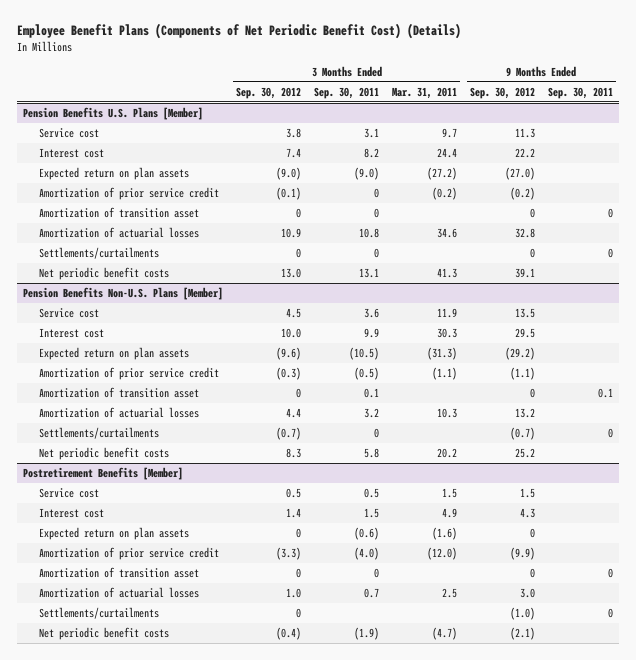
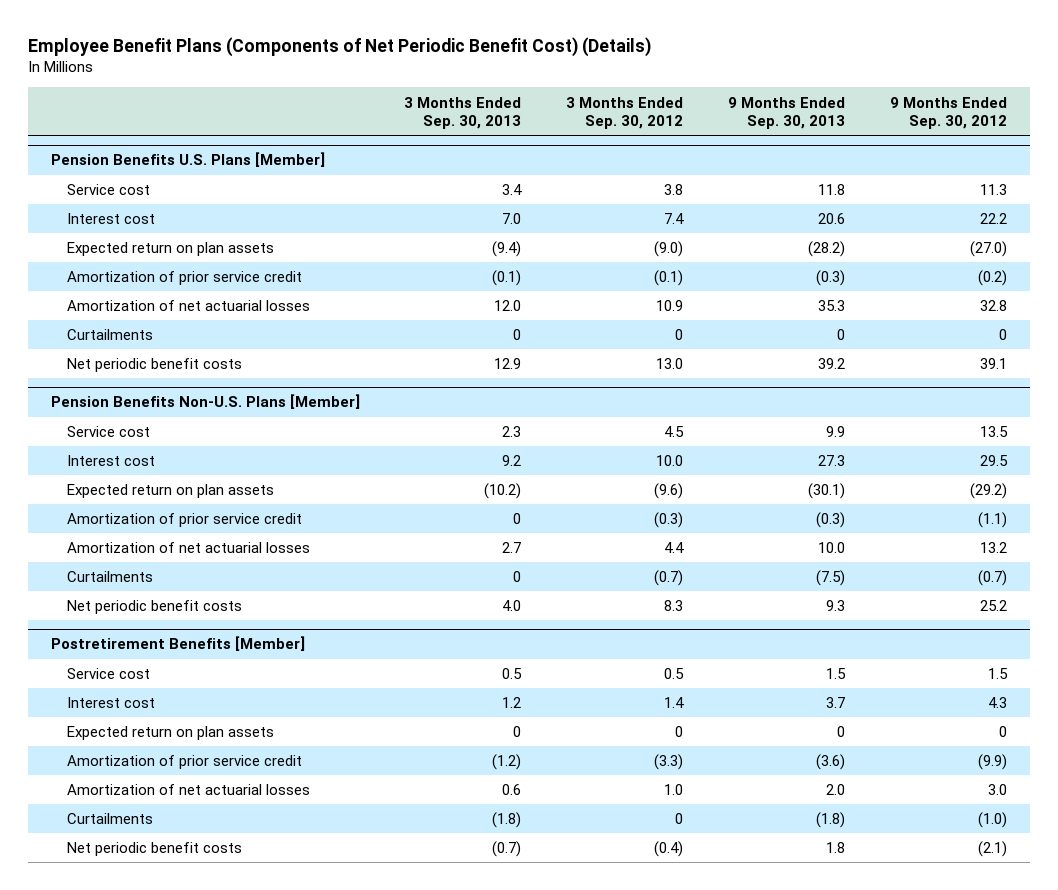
- | 3 Months Ended Sep. 30, 2012 | 3 Months Ended Sep. 30, 2011 | 3 Months Ended Mar. 31, 2011 | 9 Months Ended Sep. 30, 2012 | 9 Months Ended Sep. 30, 2011
+ | 3 Months Ended Sep. 30, 2013 | 3 Months Ended Sep. 30, 2012 | 9 Months Ended Sep. 30, 2013 | 9 Months Ended Sep. 30, 2012
@ Pension Benefits U.S. Plans [Member]
- Amortization of transition asset | 0 | 0 | | 0 | 0
- Amortization of actuarial losses | 10.9 | 10.8 | 34.6 | 32.8 |
- Settlements/curtailments | 0 | 0 | | 0 | 0
+ Amortization of net actuarial losses | 12.0 | 10.9 | 35.3 | 32.8
+ Curtailments | 0 | 0 | 0 | 0
@ Pension Benefits Non-U.S. Plans [Member]
- Amortization of transition asset | 0 | 0.1 | | 0 | 0.1
- Amortization of actuarial losses | 4.4 | 3.2 | 10.3 | 13.2 |
- Settlements/curtailments | (0.7) | 0 | | (0.7) | 0
+ Amortization of net actuarial losses | 2.7 | 4.4 | 10.0 | 13.2
+ Curtailments | 0 | (0.7) | (7.5) | (0.7)
@ Postretirement Benefits [Member]
- Amortization of transition asset | 0 | 0 | | 0 | 0
- Amortization of actuarial losses | 1.0 | 0.7 | 2.5 | 3.0 |
- Settlements/curtailments | 0 | | | (1.0) | 0
+ Amortization of net actuarial losses | 0.6 | 1.0 | 2.0 | 3.0
+ Curtailments | (1.8) | 0 | (1.8) | (1.0)

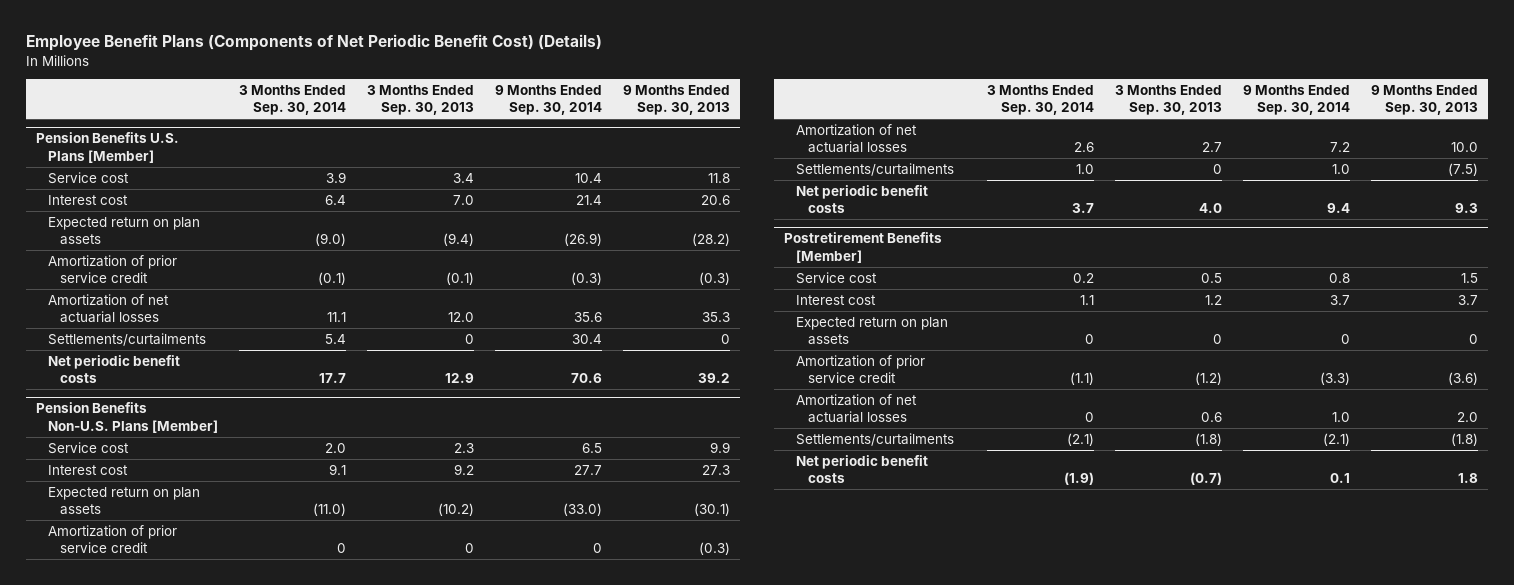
- | 3 Months Ended Sep. 30, 2013 | 3 Months Ended Sep. 30, 2012 | 9 Months Ended Sep. 30, 2013 | 9 Months Ended Sep. 30, 2012
+ | 3 Months Ended Sep. 30, 2014 | 3 Months Ended Sep. 30, 2013 | 9 Months Ended Sep. 30, 2014 | 9 Months Ended Sep. 30, 2013
@ Pension Benefits U.S. Plans [Member]
- Curtailments | 0 | 0 | 0 | 0
+ Settlements/curtailments | 5.4 | 0 | 30.4 | 0
@ Pension Benefits Non-U.S. Plans [Member]
- Curtailments | 0 | (0.7) | (7.5) | (0.7)
+ Settlements/curtailments | 1.0 | 0 | 1.0 | (7.5)
@ Postretirement Benefits [Member]
- Curtailments | (1.8) | 0 | (1.8) | (1.0)
+ Settlements/curtailments | (2.1) | (1.8) | (2.1) | (1.8)

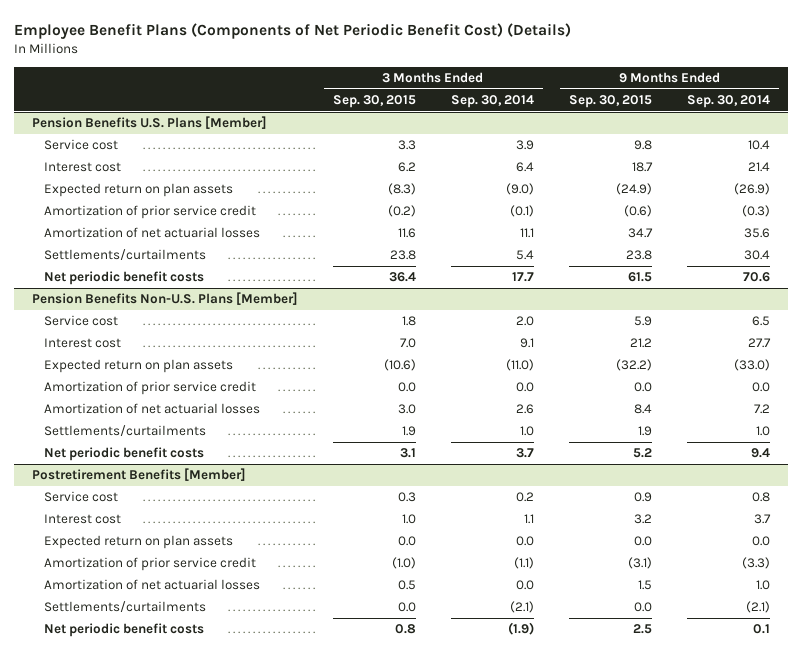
- | 3 Months Ended Sep. 30, 2014 | 3 Months Ended Sep. 30, 2013 | 9 Months Ended Sep. 30, 2014 | 9 Months Ended Sep. 30, 2013
+ | 3 Months Ended Sep. 30, 2015 | 3 Months Ended Sep. 30, 2014 | 9 Months Ended Sep. 30, 2015 | 9 Months Ended Sep. 30, 2014
@ Pension Benefits Non-U.S. Plans [Member]
- Amortization of prior service credit | 0 | 0 | 0 | (0.3)
+ Amortization of prior service credit | 0.0 | 0.0 | 0.0 | 0.0
@ Postretirement Benefits [Member]
- Expected return on plan assets | 0 | 0 | 0 | 0
+ Expected return on plan assets | 0.0 | 0.0 | 0.0 | 0.0
- Amortization of net actuarial losses | 0 | 0.6 | 1.0 | 2.0
+ Amortization of net actuarial losses | 0.5 | 0.0 | 1.5 | 1.0

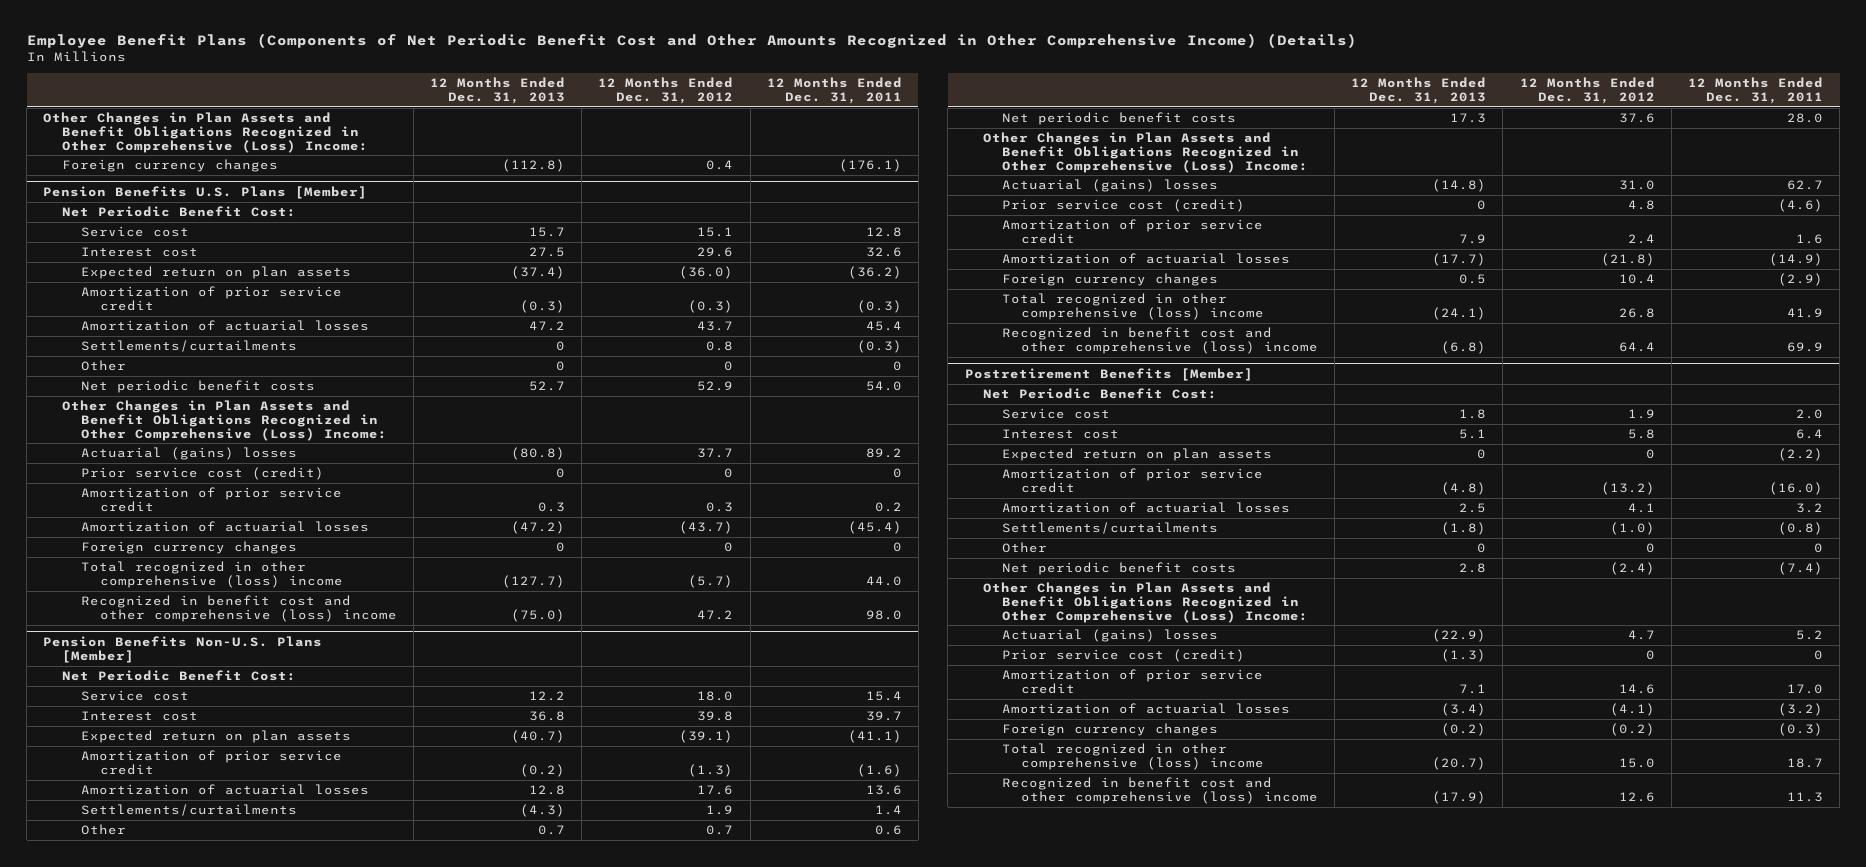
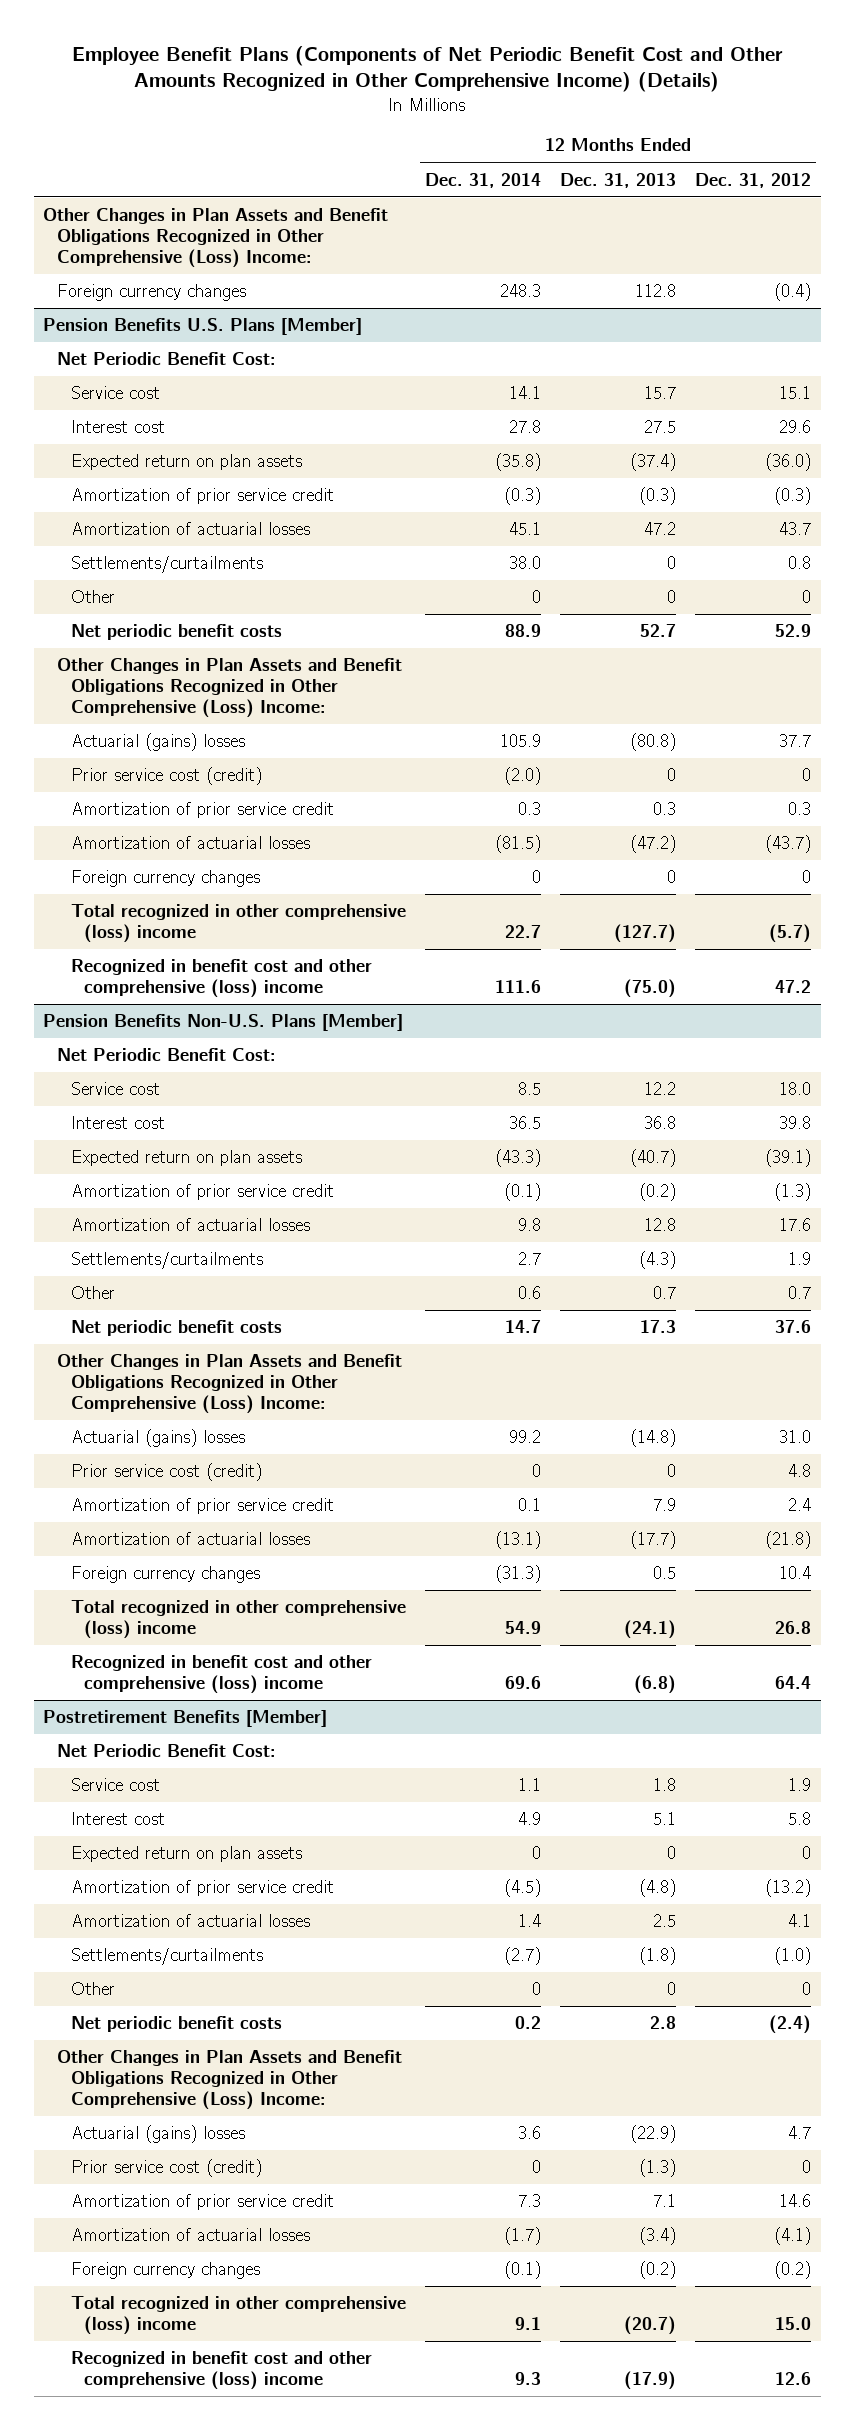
- | 12 Months Ended Dec. 31, 2013 | 12 Months Ended Dec. 31, 2012 | 12 Months Ended Dec. 31, 2011
+ | 12 Months Ended Dec. 31, 2014 | 12 Months Ended Dec. 31, 2013 | 12 Months Ended Dec. 31, 2012
- Foreign currency changes | (112.8) | 0.4 | (176.1)
+ Foreign currency changes | 248.3 | 112.8 | (0.4)

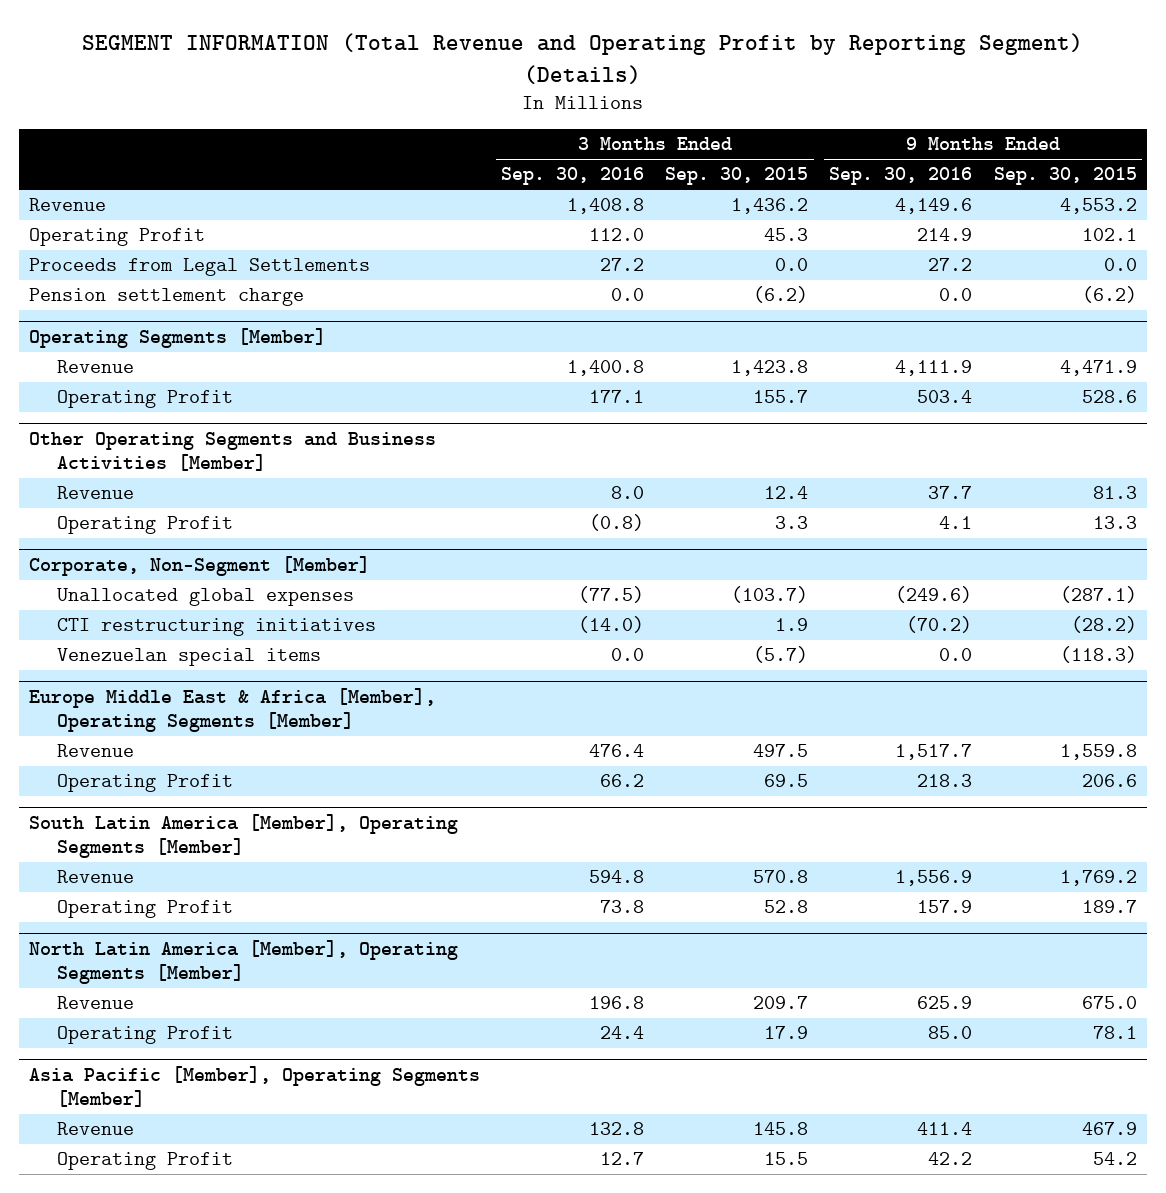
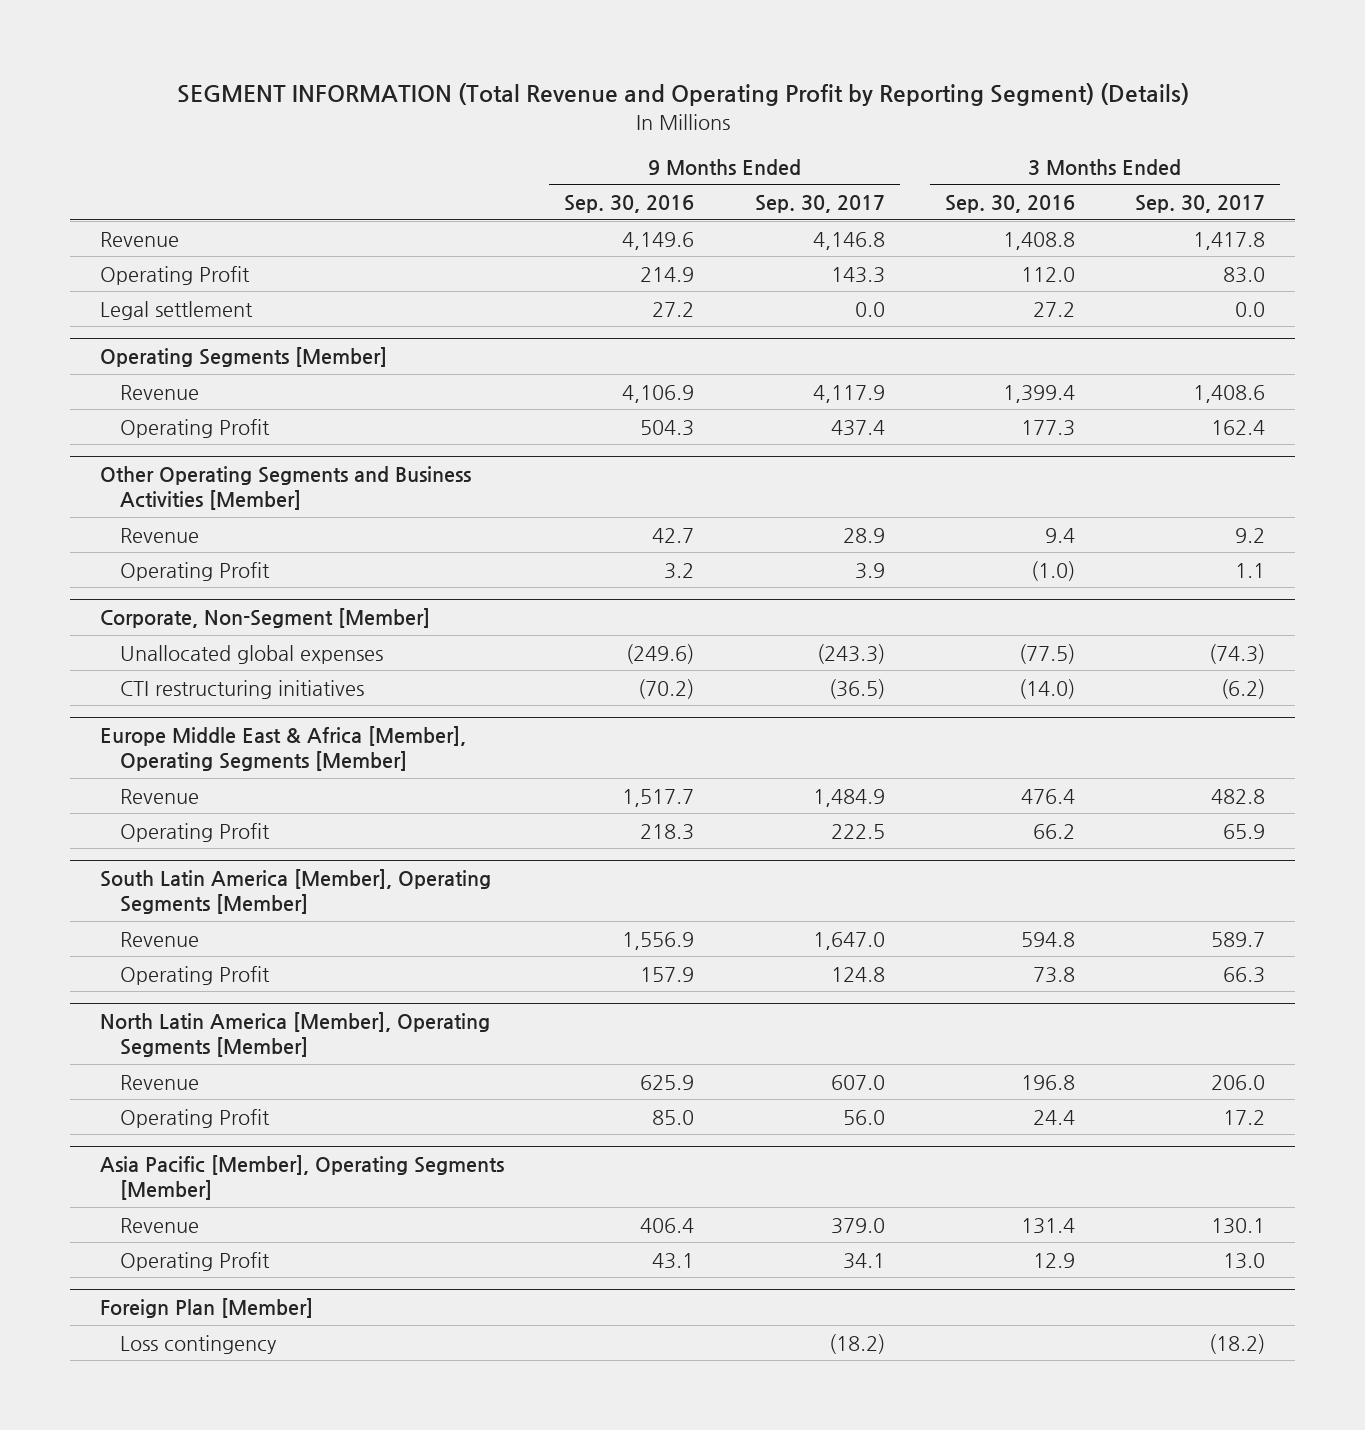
- | 3 Months Ended Sep. 30, 2016 | 3 Months Ended Sep. 30, 2015 | 9 Months Ended Sep. 30, 2016 | 9 Months Ended Sep. 30, 2015
+ | 9 Months Ended Sep. 30, 2016 | 9 Months Ended Sep. 30, 2017 | 3 Months Ended Sep. 30, 2016 | 3 Months Ended Sep. 30, 2017
- Proceeds from Legal Settlements | 27.2 | 0.0 | 27.2 | 0.0
- Pension settlement charge | 0.0 | (6.2) | 0.0 | (6.2)
+ Legal settlement | 27.2 | 0.0 | 27.2 | 0.0
@ Operating Segments [Member]
- Revenue | 1,400.8 | 1,423.8 | 4,111.9 | 4,471.9
- Operating Profit | 177.1 | 155.7 | 503.4 | 528.6
+ Revenue | 4,106.9 | 4,117.9 | 1,399.4 | 1,408.6
+ Operating Profit | 504.3 | 437.4 | 177.3 | 162.4
@ Other Operating Segments and Business Activities [Member]
- Revenue | 8.0 | 12.4 | 37.7 | 81.3
- Operating Profit | (0.8) | 3.3 | 4.1 | 13.3
+ Revenue | 42.7 | 28.9 | 9.4 | 9.2
+ Operating Profit | 3.2 | 3.9 | (1.0) | 1.1
@ Corporate, Non-Segment [Member]
- Venezuelan special items | 0.0 | (5.7) | 0.0 | (118.3)
@ Asia Pacific [Member], Operating Segments [Member]
- Revenue | 132.8 | 145.8 | 411.4 | 467.9
- Operating Profit | 12.7 | 15.5 | 42.2 | 54.2
+ Revenue | 406.4 | 379.0 | 131.4 | 130.1
+ Operating Profit | 43.1 | 34.1 | 12.9 | 13.0
+ Foreign Plan [Member]
+ Loss contingency | | (18.2) | | (18.2)

